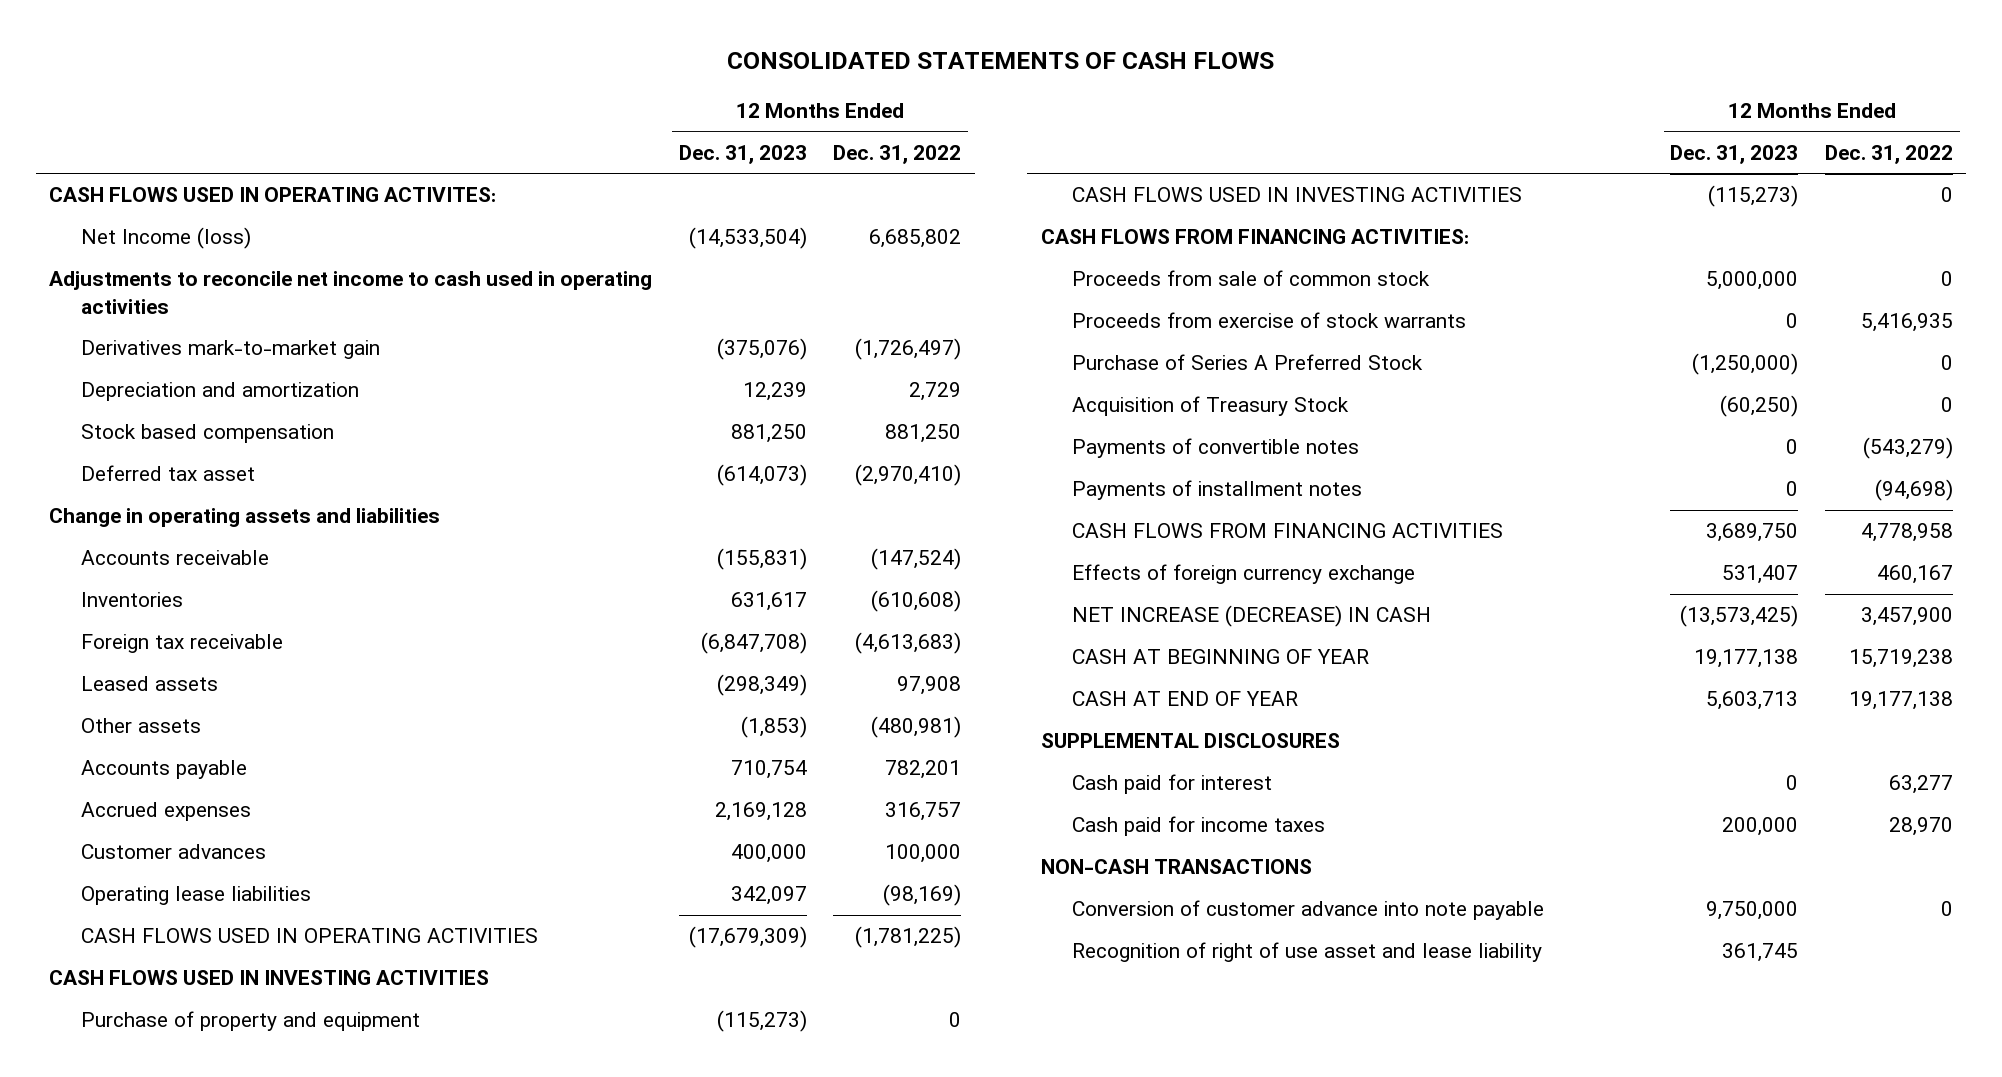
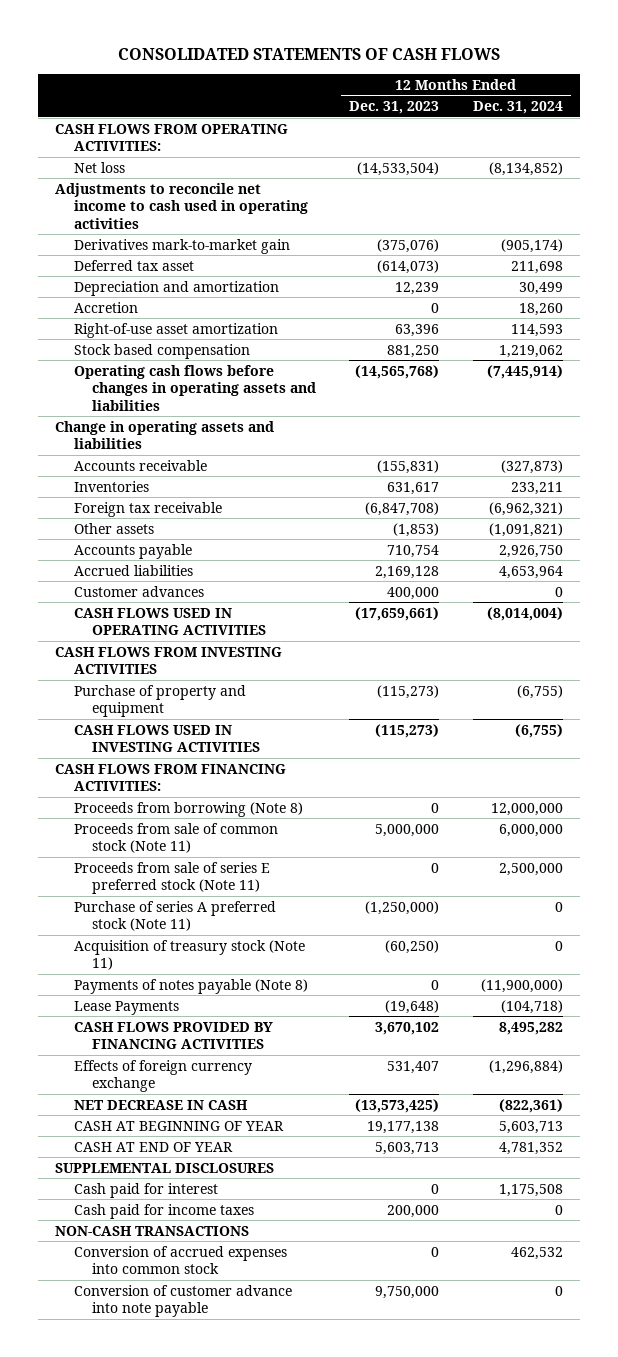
- | 12 Months Ended Dec. 31, 2023 | 12 Months Ended Dec. 31, 2022
+ | 12 Months Ended Dec. 31, 2023 | 12 Months Ended Dec. 31, 2024
- CASH FLOWS USED IN OPERATING ACTIVITES:
- Net Income (loss) | (14,533,504) | 6,685,802
+ CASH FLOWS FROM OPERATING ACTIVITIES:
+ Net loss | (14,533,504) | (8,134,852)
moved up: Deferred tax asset | (614,073) | 211,698
+ Accretion | 0 | 18,260
+ Right-of-use asset amortization | 63,396 | 114,593
+ Operating cash flows before changes in operating assets and liabilities | (14,565,768) | (7,445,914)
- Leased assets | (298,349) | 97,908
- Accrued expenses | 2,169,128 | 316,757
+ Accrued liabilities | 2,169,128 | 4,653,964
- Operating lease liabilities | 342,097 | (98,169)
- CASH FLOWS USED IN OPERATING ACTIVITIES | (17,679,309) | (1,781,225)
- CASH FLOWS USED IN INVESTING ACTIVITIES
+ CASH FLOWS USED IN OPERATING ACTIVITIES | (17,659,661) | (8,014,004)
+ CASH FLOWS FROM INVESTING ACTIVITIES
- Proceeds from sale of common stock | 5,000,000 | 0
- Proceeds from exercise of stock warrants | 0 | 5,416,935
- Purchase of Series A Preferred Stock | (1,250,000) | 0
- Acquisition of Treasury Stock | (60,250) | 0
- Payments of convertible notes | 0 | (543,279)
- Payments of installment notes | 0 | (94,698)
- CASH FLOWS FROM FINANCING ACTIVITIES | 3,689,750 | 4,778,958
+ Proceeds from borrowing (Note 8) | 0 | 12,000,000
+ Proceeds from sale of common stock (Note 11) | 5,000,000 | 6,000,000
+ Proceeds from sale of series E preferred stock (Note 11) | 0 | 2,500,000
+ Purchase of series A preferred stock (Note 11) | (1,250,000) | 0
+ Acquisition of treasury stock (Note 11) | (60,250) | 0
+ Payments of notes payable (Note 8) | 0 | (11,900,000)
+ Lease Payments | (19,648) | (104,718)
+ CASH FLOWS PROVIDED BY FINANCING ACTIVITIES | 3,670,102 | 8,495,282
- NET INCREASE (DECREASE) IN CASH | (13,573,425) | 3,457,900
+ NET DECREASE IN CASH | (13,573,425) | (822,361)
+ Conversion of accrued expenses into common stock | 0 | 462,532
- Recognition of right of use asset and lease liability | 361,745 |

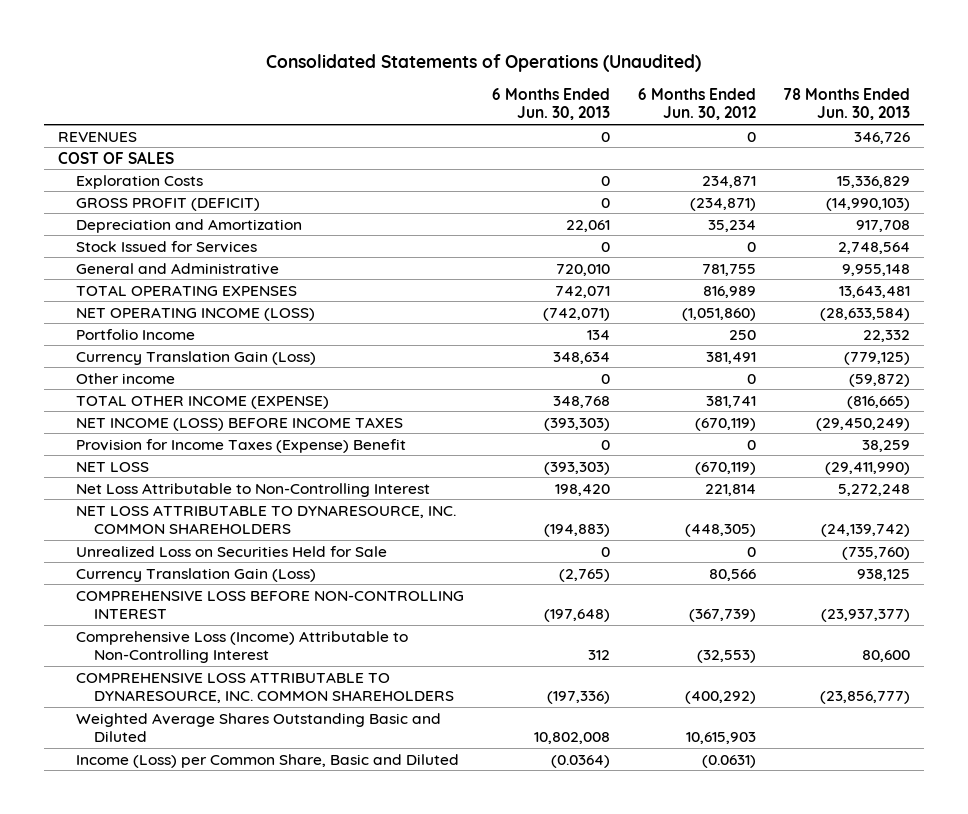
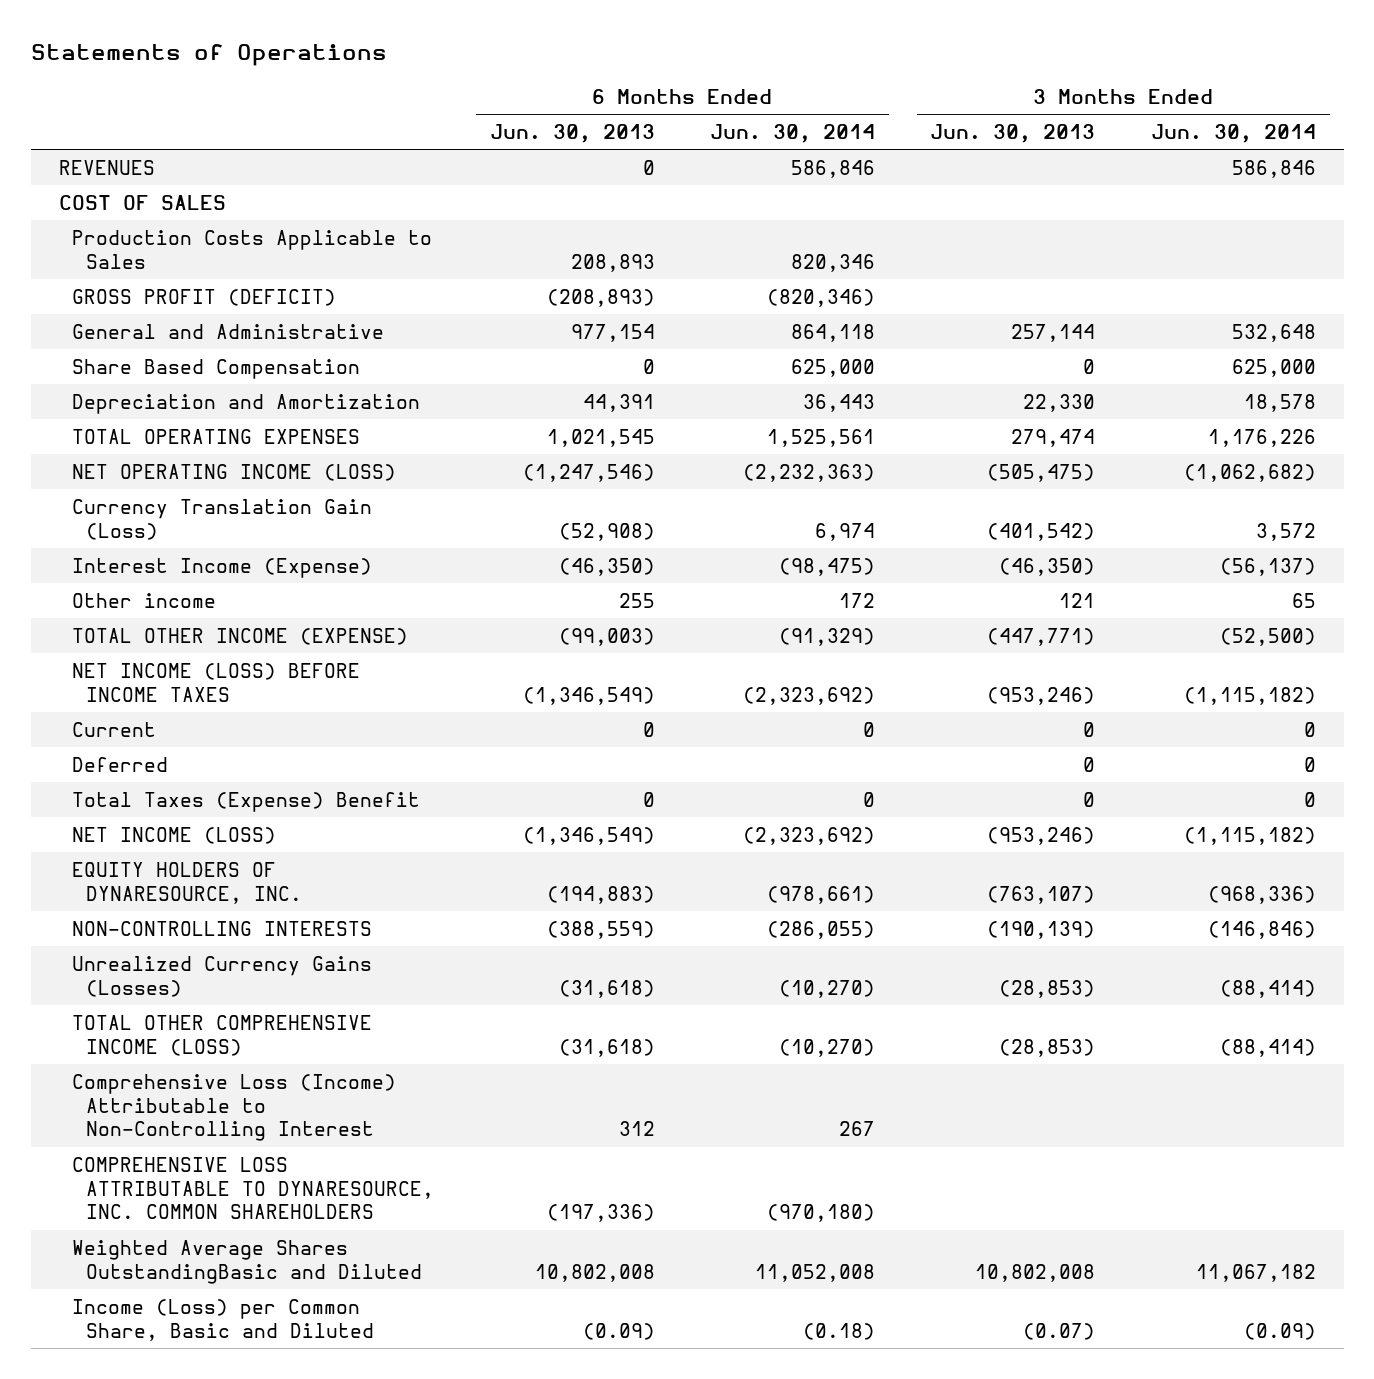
- Consolidated Statements of Operations (Unaudited)
+ Statements of Operations
- | 6 Months Ended Jun. 30, 2013 | 6 Months Ended Jun. 30, 2012 | 78 Months Ended Jun. 30, 2013
+ | 6 Months Ended Jun. 30, 2013 | 6 Months Ended Jun. 30, 2014 | 3 Months Ended Jun. 30, 2013 | 3 Months Ended Jun. 30, 2014
- Exploration Costs | 0 | 234,871 | 15,336,829
- GROSS PROFIT (DEFICIT) | 0 | (234,871) | (14,990,103)
- Depreciation and Amortization | 22,061 | 35,234 | 917,708
- Stock Issued for Services | 0 | 0 | 2,748,564
- General and Administrative | 720,010 | 781,755 | 9,955,148
- TOTAL OPERATING EXPENSES | 742,071 | 816,989 | 13,643,481
- NET OPERATING INCOME (LOSS) | (742,071) | (1,051,860) | (28,633,584)
- Portfolio Income | 134 | 250 | 22,332
- Currency Translation Gain (Loss) | 348,634 | 381,491 | (779,125)
- Other income | 0 | 0 | (59,872)
- TOTAL OTHER INCOME (EXPENSE) | 348,768 | 381,741 | (816,665)
- NET INCOME (LOSS) BEFORE INCOME TAXES | (393,303) | (670,119) | (29,450,249)
- Provision for Income Taxes (Expense) Benefit | 0 | 0 | 38,259
- NET LOSS | (393,303) | (670,119) | (29,411,990)
- Net Loss Attributable to Non-Controlling Interest | 198,420 | 221,814 | 5,272,248
- NET LOSS ATTRIBUTABLE TO DYNARESOURCE, INC. COMMON SHAREHOLDERS | (194,883) | (448,305) | (24,139,742)
- Unrealized Loss on Securities Held for Sale | 0 | 0 | (735,760)
- Currency Translation Gain (Loss) | (2,765) | 80,566 | 938,125
- COMPREHENSIVE LOSS BEFORE NON-CONTROLLING INTEREST | (197,648) | (367,739) | (23,937,377)
+ Production Costs Applicable to Sales | 208,893 | 820,346 | |
+ GROSS PROFIT (DEFICIT) | (208,893) | (820,346) | |
+ General and Administrative | 977,154 | 864,118 | 257,144 | 532,648
+ Share Based Compensation | 0 | 625,000 | 0 | 625,000
+ Depreciation and Amortization | 44,391 | 36,443 | 22,330 | 18,578
+ TOTAL OPERATING EXPENSES | 1,021,545 | 1,525,561 | 279,474 | 1,176,226
+ NET OPERATING INCOME (LOSS) | (1,247,546) | (2,232,363) | (505,475) | (1,062,682)
+ Currency Translation Gain (Loss) | (52,908) | 6,974 | (401,542) | 3,572
+ Interest Income (Expense) | (46,350) | (98,475) | (46,350) | (56,137)
+ Other income | 255 | 172 | 121 | 65
+ TOTAL OTHER INCOME (EXPENSE) | (99,003) | (91,329) | (447,771) | (52,500)
+ NET INCOME (LOSS) BEFORE INCOME TAXES | (1,346,549) | (2,323,692) | (953,246) | (1,115,182)
+ Current | 0 | 0 | 0 | 0
+ Deferred | | | 0 | 0
+ Total Taxes (Expense) Benefit | 0 | 0 | 0 | 0
+ NET INCOME (LOSS) | (1,346,549) | (2,323,692) | (953,246) | (1,115,182)
+ EQUITY HOLDERS OF DYNARESOURCE, INC. | (194,883) | (978,661) | (763,107) | (968,336)
+ NON-CONTROLLING INTERESTS | (388,559) | (286,055) | (190,139) | (146,846)
+ Unrealized Currency Gains (Losses) | (31,618) | (10,270) | (28,853) | (88,414)
+ TOTAL OTHER COMPREHENSIVE INCOME (LOSS) | (31,618) | (10,270) | (28,853) | (88,414)
- Weighted Average Shares Outstanding Basic and Diluted | 10,802,008 | 10,615,903 |
- Income (Loss) per Common Share, Basic and Diluted | (0.0364) | (0.0631) |
+ Weighted Average Shares OutstandingBasic and Diluted | 10,802,008 | 11,052,008 | 10,802,008 | 11,067,182
+ Income (Loss) per Common Share, Basic and Diluted | (0.09) | (0.18) | (0.07) | (0.09)

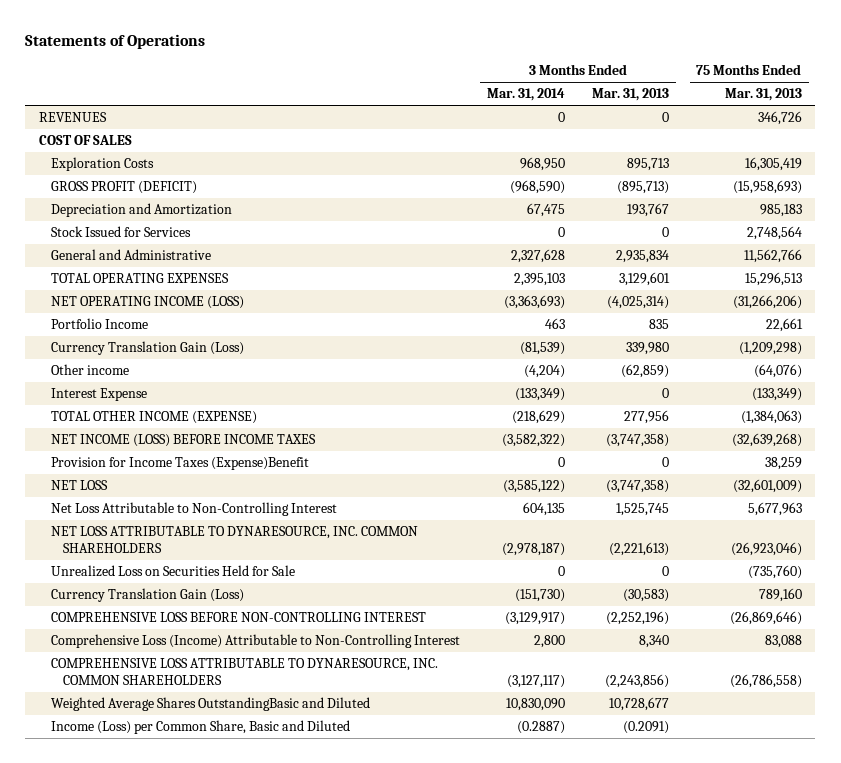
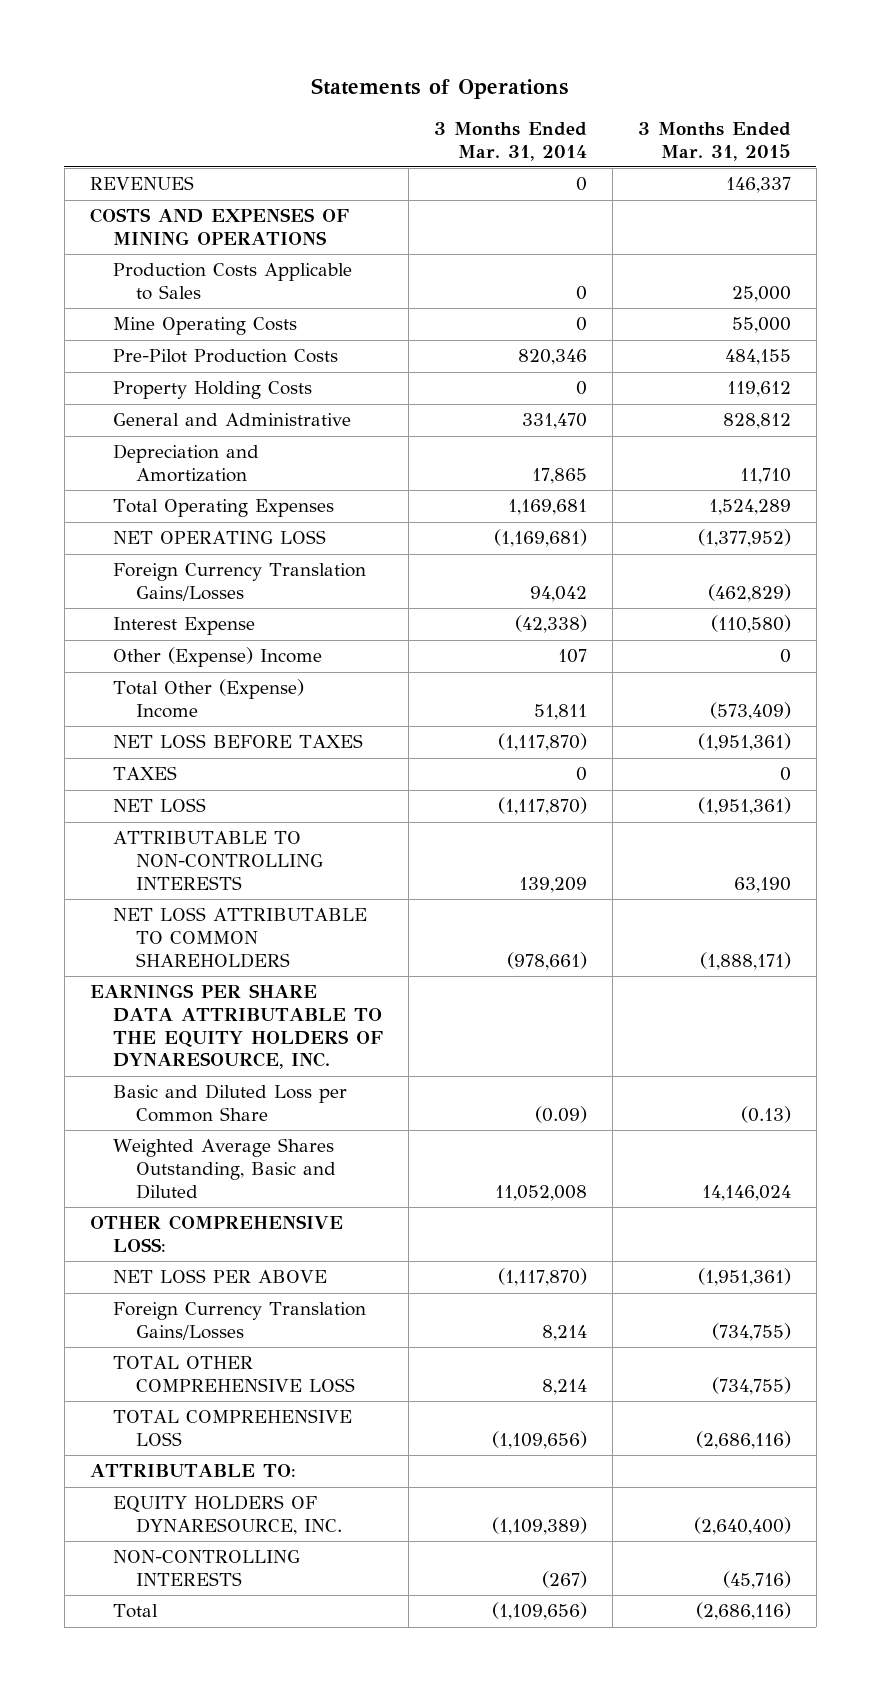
- | 3 Months Ended Mar. 31, 2014 | 3 Months Ended Mar. 31, 2013 | 75 Months Ended Mar. 31, 2013
+ | 3 Months Ended Mar. 31, 2014 | 3 Months Ended Mar. 31, 2015
- COST OF SALES
- Exploration Costs | 968,950 | 895,713 | 16,305,419
- GROSS PROFIT (DEFICIT) | (968,590) | (895,713) | (15,958,693)
- Depreciation and Amortization | 67,475 | 193,767 | 985,183
- Stock Issued for Services | 0 | 0 | 2,748,564
- General and Administrative | 2,327,628 | 2,935,834 | 11,562,766
- TOTAL OPERATING EXPENSES | 2,395,103 | 3,129,601 | 15,296,513
- NET OPERATING INCOME (LOSS) | (3,363,693) | (4,025,314) | (31,266,206)
- Portfolio Income | 463 | 835 | 22,661
- Currency Translation Gain (Loss) | (81,539) | 339,980 | (1,209,298)
- Other income | (4,204) | (62,859) | (64,076)
- Interest Expense | (133,349) | 0 | (133,349)
- TOTAL OTHER INCOME (EXPENSE) | (218,629) | 277,956 | (1,384,063)
- NET INCOME (LOSS) BEFORE INCOME TAXES | (3,582,322) | (3,747,358) | (32,639,268)
- Provision for Income Taxes (Expense)Benefit | 0 | 0 | 38,259
- NET LOSS | (3,585,122) | (3,747,358) | (32,601,009)
- Net Loss Attributable to Non-Controlling Interest | 604,135 | 1,525,745 | 5,677,963
- NET LOSS ATTRIBUTABLE TO DYNARESOURCE, INC. COMMON SHAREHOLDERS | (2,978,187) | (2,221,613) | (26,923,046)
- Unrealized Loss on Securities Held for Sale | 0 | 0 | (735,760)
- Currency Translation Gain (Loss) | (151,730) | (30,583) | 789,160
- COMPREHENSIVE LOSS BEFORE NON-CONTROLLING INTEREST | (3,129,917) | (2,252,196) | (26,869,646)
- Comprehensive Loss (Income) Attributable to Non-Controlling Interest | 2,800 | 8,340 | 83,088
- COMPREHENSIVE LOSS ATTRIBUTABLE TO DYNARESOURCE, INC. COMMON SHAREHOLDERS | (3,127,117) | (2,243,856) | (26,786,558)
- Weighted Average Shares OutstandingBasic and Diluted | 10,830,090 | 10,728,677 |
- Income (Loss) per Common Share, Basic and Diluted | (0.2887) | (0.2091) |
+ COSTS AND EXPENSES OF MINING OPERATIONS
+ Production Costs Applicable to Sales | 0 | 25,000
+ Mine Operating Costs | 0 | 55,000
+ Pre-Pilot Production Costs | 820,346 | 484,155
+ Property Holding Costs | 0 | 119,612
+ General and Administrative | 331,470 | 828,812
+ Depreciation and Amortization | 17,865 | 11,710
+ Total Operating Expenses | 1,169,681 | 1,524,289
+ NET OPERATING LOSS | (1,169,681) | (1,377,952)
+ Foreign Currency Translation Gains/Losses | 94,042 | (462,829)
+ Interest Expense | (42,338) | (110,580)
+ Other (Expense) Income | 107 | 0
+ Total Other (Expense) Income | 51,811 | (573,409)
+ NET LOSS BEFORE TAXES | (1,117,870) | (1,951,361)
+ TAXES | 0 | 0
+ NET LOSS | (1,117,870) | (1,951,361)
+ ATTRIBUTABLE TO NON-CONTROLLING INTERESTS | 139,209 | 63,190
+ NET LOSS ATTRIBUTABLE TO COMMON SHAREHOLDERS | (978,661) | (1,888,171)
+ EARNINGS PER SHARE DATA ATTRIBUTABLE TO THE EQUITY HOLDERS OF DYNARESOURCE, INC.
+ Basic and Diluted Loss per Common Share | (0.09) | (0.13)
+ Weighted Average Shares Outstanding, Basic and Diluted | 11,052,008 | 14,146,024
+ OTHER COMPREHENSIVE LOSS:
+ NET LOSS PER ABOVE | (1,117,870) | (1,951,361)
+ Foreign Currency Translation Gains/Losses | 8,214 | (734,755)
+ TOTAL OTHER COMPREHENSIVE LOSS | 8,214 | (734,755)
+ TOTAL COMPREHENSIVE LOSS | (1,109,656) | (2,686,116)
+ ATTRIBUTABLE TO:
+ EQUITY HOLDERS OF DYNARESOURCE, INC. | (1,109,389) | (2,640,400)
+ NON-CONTROLLING INTERESTS | (267) | (45,716)
+ Total | (1,109,656) | (2,686,116)

